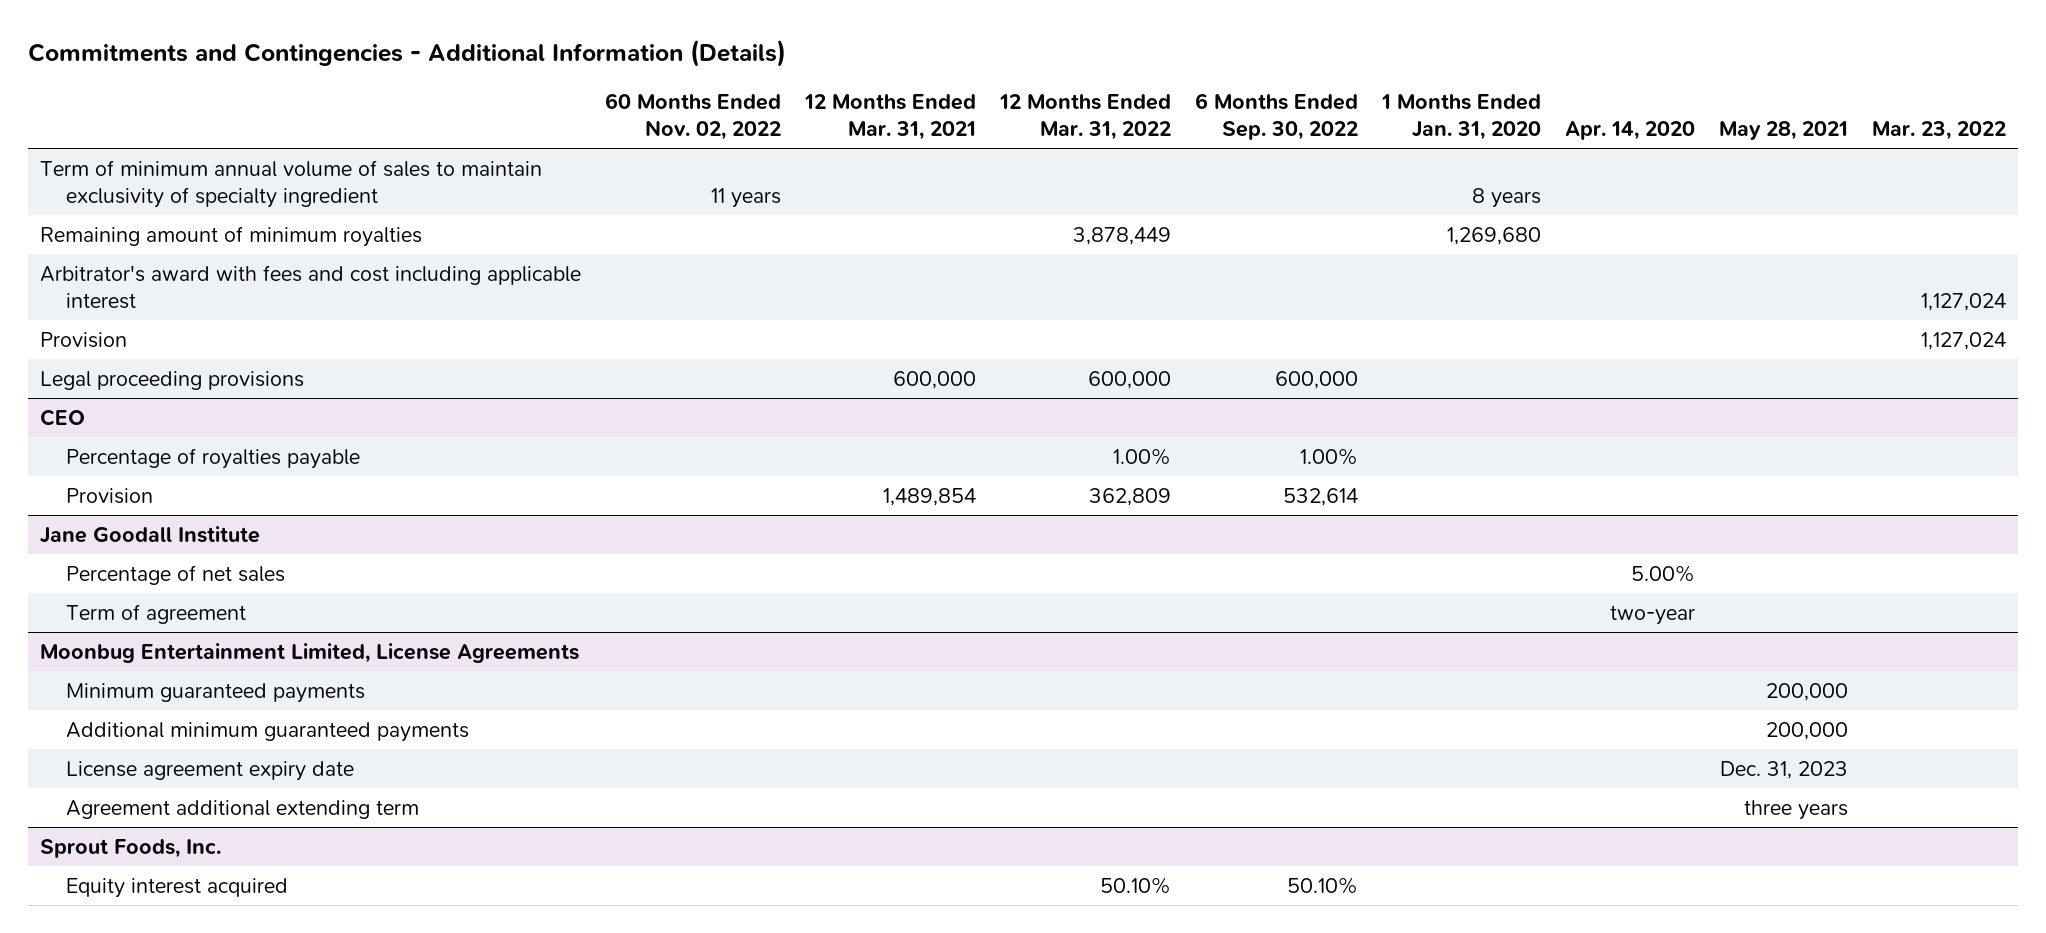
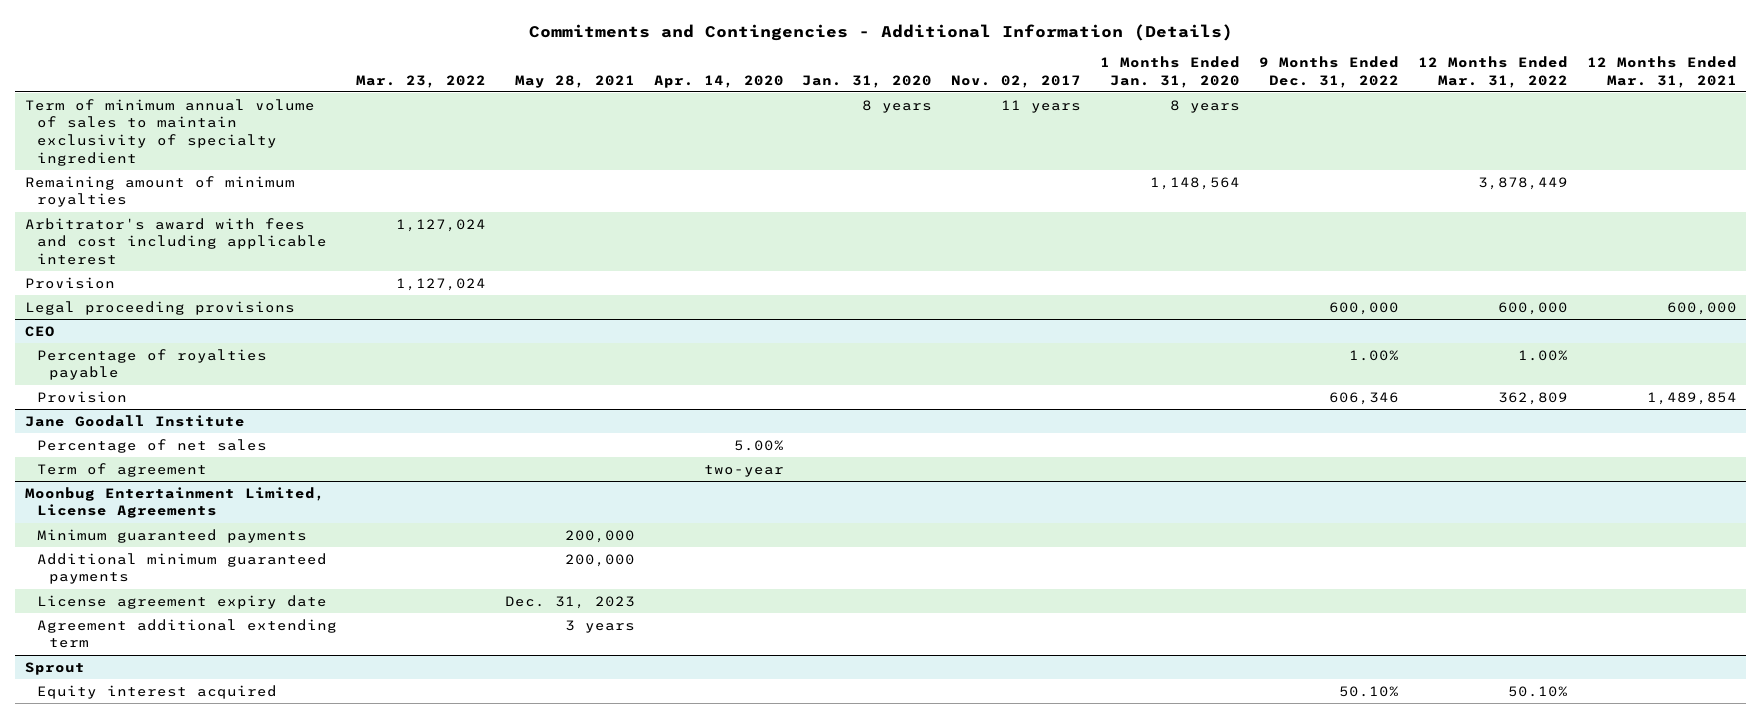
- | 60 Months Ended Nov. 02, 2022 | 12 Months Ended Mar. 31, 2021 | 12 Months Ended Mar. 31, 2022 | 6 Months Ended Sep. 30, 2022 | 1 Months Ended Jan. 31, 2020 | Apr. 14, 2020 | May 28, 2021 | Mar. 23, 2022
+ | Mar. 23, 2022 | May 28, 2021 | Apr. 14, 2020 | Jan. 31, 2020 | Nov. 02, 2017 | 1 Months Ended Jan. 31, 2020 | 9 Months Ended Dec. 31, 2022 | 12 Months Ended Mar. 31, 2022 | 12 Months Ended Mar. 31, 2021
- Remaining amount of minimum royalties | | | 3,878,449 | | 1,269,680 | | |
+ Remaining amount of minimum royalties | | | | | | 1,148,564 | | 3,878,449 |
@ Moonbug Entertainment Limited, License Agreements
- Agreement additional extending term | | | | | | | three years |
- Sprout Foods, Inc.
@ Moonbug Entertainment Limited, License Agreements
+ Agreement additional extending term | | 3 years | | | | | | |
+ Sprout

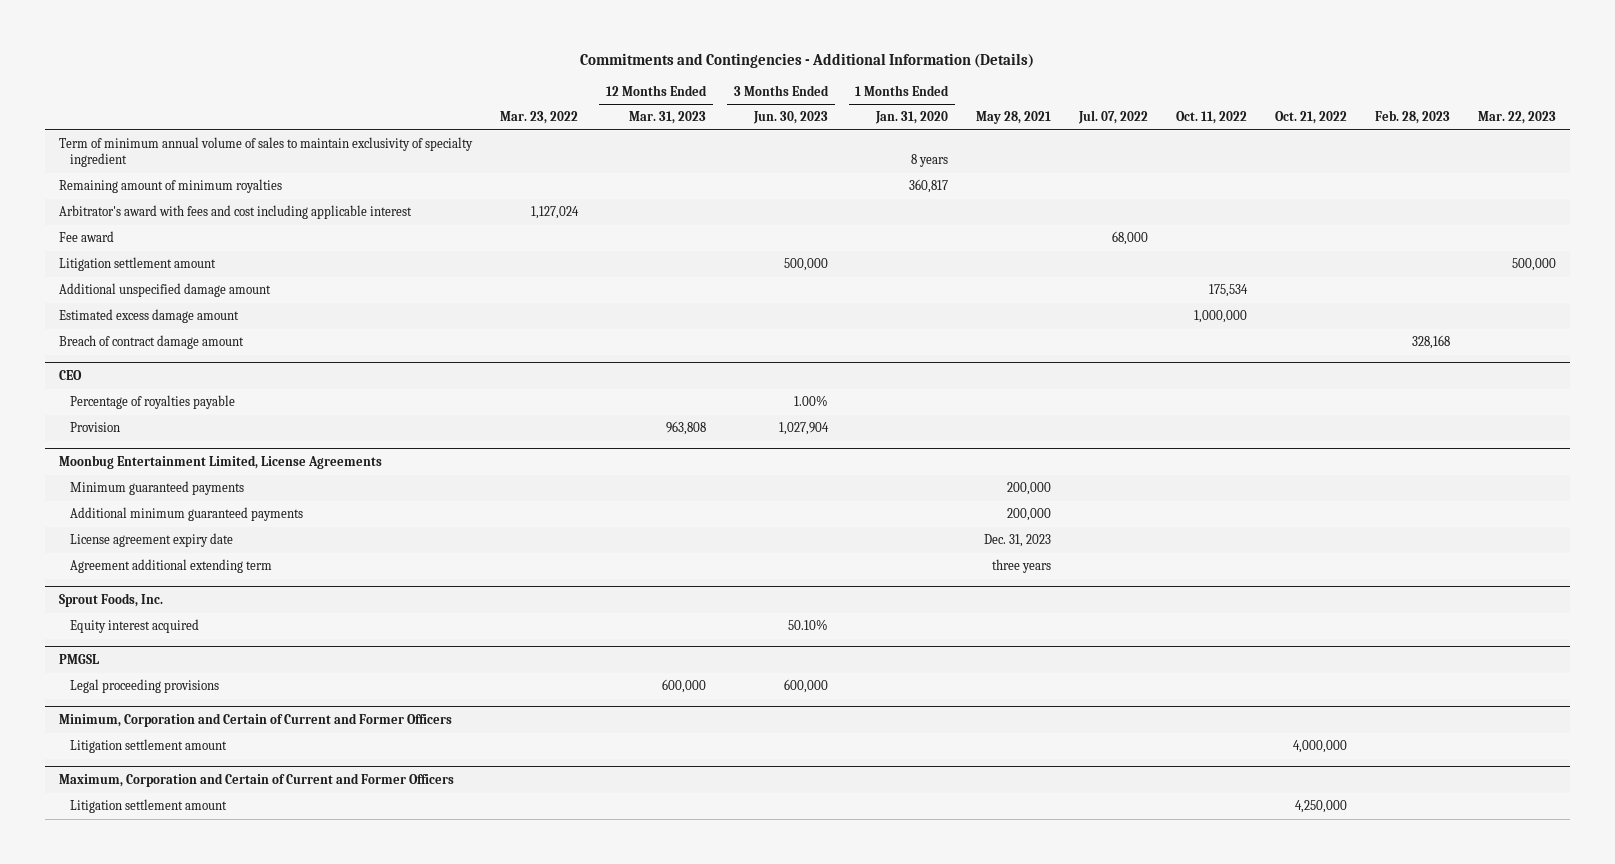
- | Mar. 23, 2022 | May 28, 2021 | Apr. 14, 2020 | Jan. 31, 2020 | Nov. 02, 2017 | 1 Months Ended Jan. 31, 2020 | 9 Months Ended Dec. 31, 2022 | 12 Months Ended Mar. 31, 2022 | 12 Months Ended Mar. 31, 2021
+ | Mar. 23, 2022 | 12 Months Ended Mar. 31, 2023 | 3 Months Ended Jun. 30, 2023 | 1 Months Ended Jan. 31, 2020 | May 28, 2021 | Jul. 07, 2022 | Oct. 11, 2022 | Oct. 21, 2022 | Feb. 28, 2023 | Mar. 22, 2023
- Remaining amount of minimum royalties | | | | | | 1,148,564 | | 3,878,449 |
+ Remaining amount of minimum royalties | | | | 360,817 | | | | | |
- Provision | 1,127,024 | | | | | | | |
- Legal proceeding provisions | | | | | | | 600,000 | 600,000 | 600,000
+ Fee award | | | | | | 68,000 | | | |
+ Litigation settlement amount | | | 500,000 | | | | | | | 500,000
+ Additional unspecified damage amount | | | | | | | 175,534 | | |
+ Estimated excess damage amount | | | | | | | 1,000,000 | | |
+ Breach of contract damage amount | | | | | | | | | 328,168 |
- Jane Goodall Institute
- Percentage of net sales | | | 5.00% | | | | | |
- Term of agreement | | | two-year | | | | | |
@ Moonbug Entertainment Limited, License Agreements
- Agreement additional extending term | | 3 years | | | | | | |
- Sprout
@ Moonbug Entertainment Limited, License Agreements
+ Agreement additional extending term | | | | | three years | | | | |
+ Sprout Foods, Inc.
+ PMGSL
+ Legal proceeding provisions | | 600,000 | 600,000 | | | | | | |
+ Minimum, Corporation and Certain of Current and Former Officers
+ Litigation settlement amount | | | | | | | | 4,000,000 | |
+ Maximum, Corporation and Certain of Current and Former Officers
+ Litigation settlement amount | | | | | | | | 4,250,000 | |

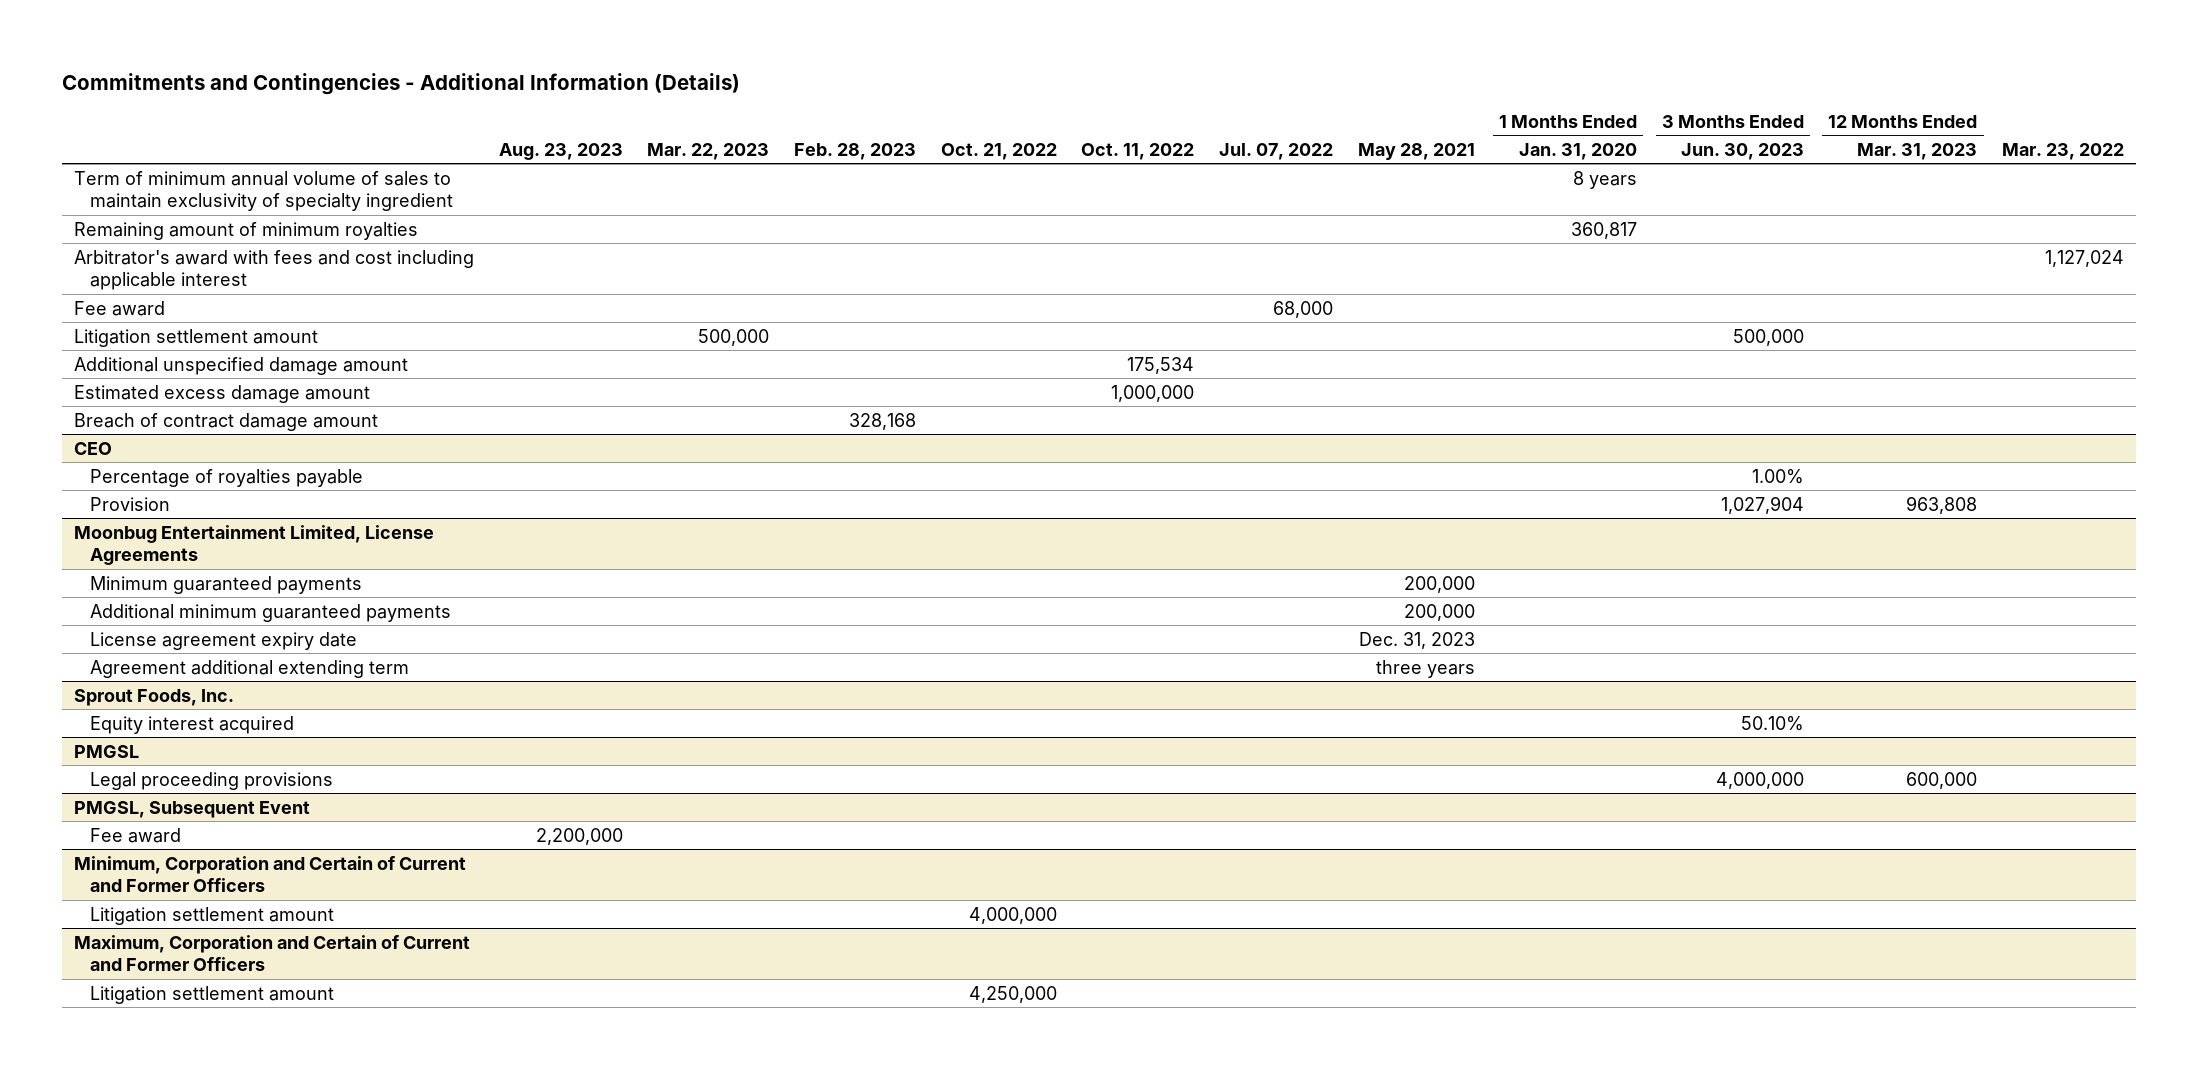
- | Mar. 23, 2022 | 12 Months Ended Mar. 31, 2023 | 3 Months Ended Jun. 30, 2023 | 1 Months Ended Jan. 31, 2020 | May 28, 2021 | Jul. 07, 2022 | Oct. 11, 2022 | Oct. 21, 2022 | Feb. 28, 2023 | Mar. 22, 2023
+ | Aug. 23, 2023 | Mar. 22, 2023 | Feb. 28, 2023 | Oct. 21, 2022 | Oct. 11, 2022 | Jul. 07, 2022 | May 28, 2021 | 1 Months Ended Jan. 31, 2020 | 3 Months Ended Jun. 30, 2023 | 12 Months Ended Mar. 31, 2023 | Mar. 23, 2022
@ PMGSL
- Legal proceeding provisions | | 600,000 | 600,000 | | | | | | |
+ Legal proceeding provisions | | | | | | | | | 4,000,000 | 600,000 |
+ PMGSL, Subsequent Event
+ Fee award | 2,200,000 | | | | | | | | | |

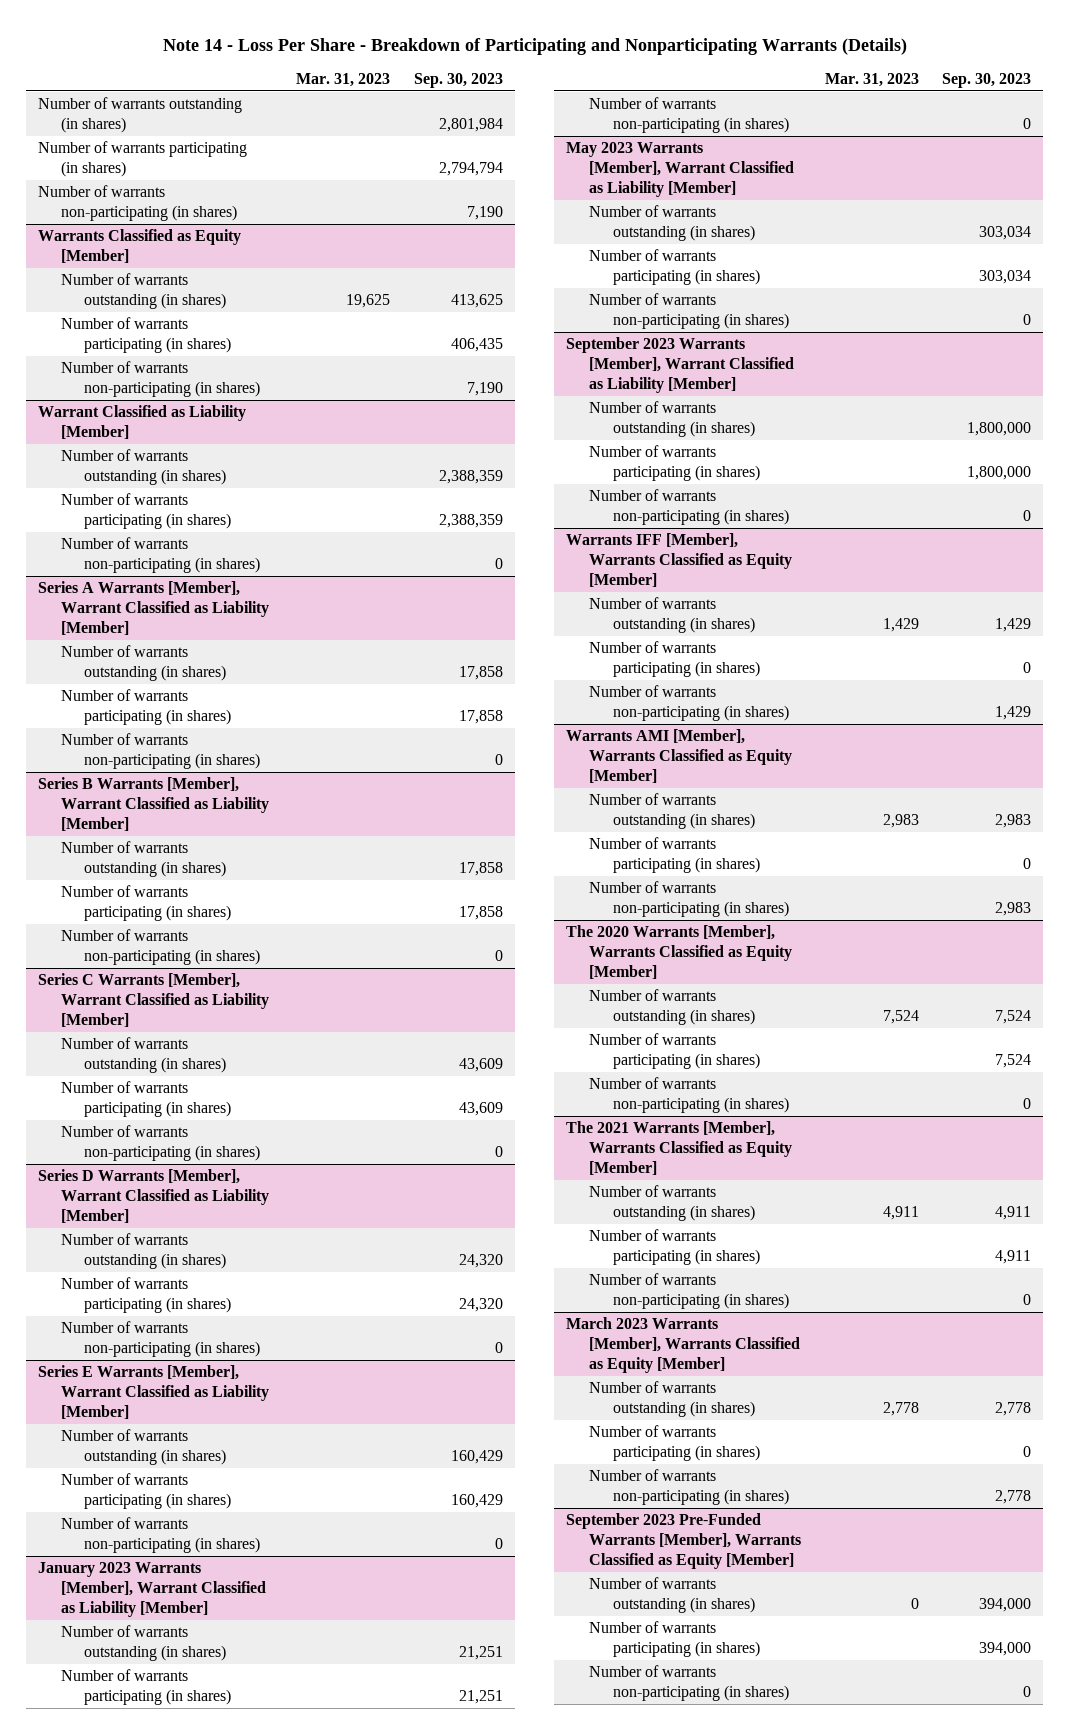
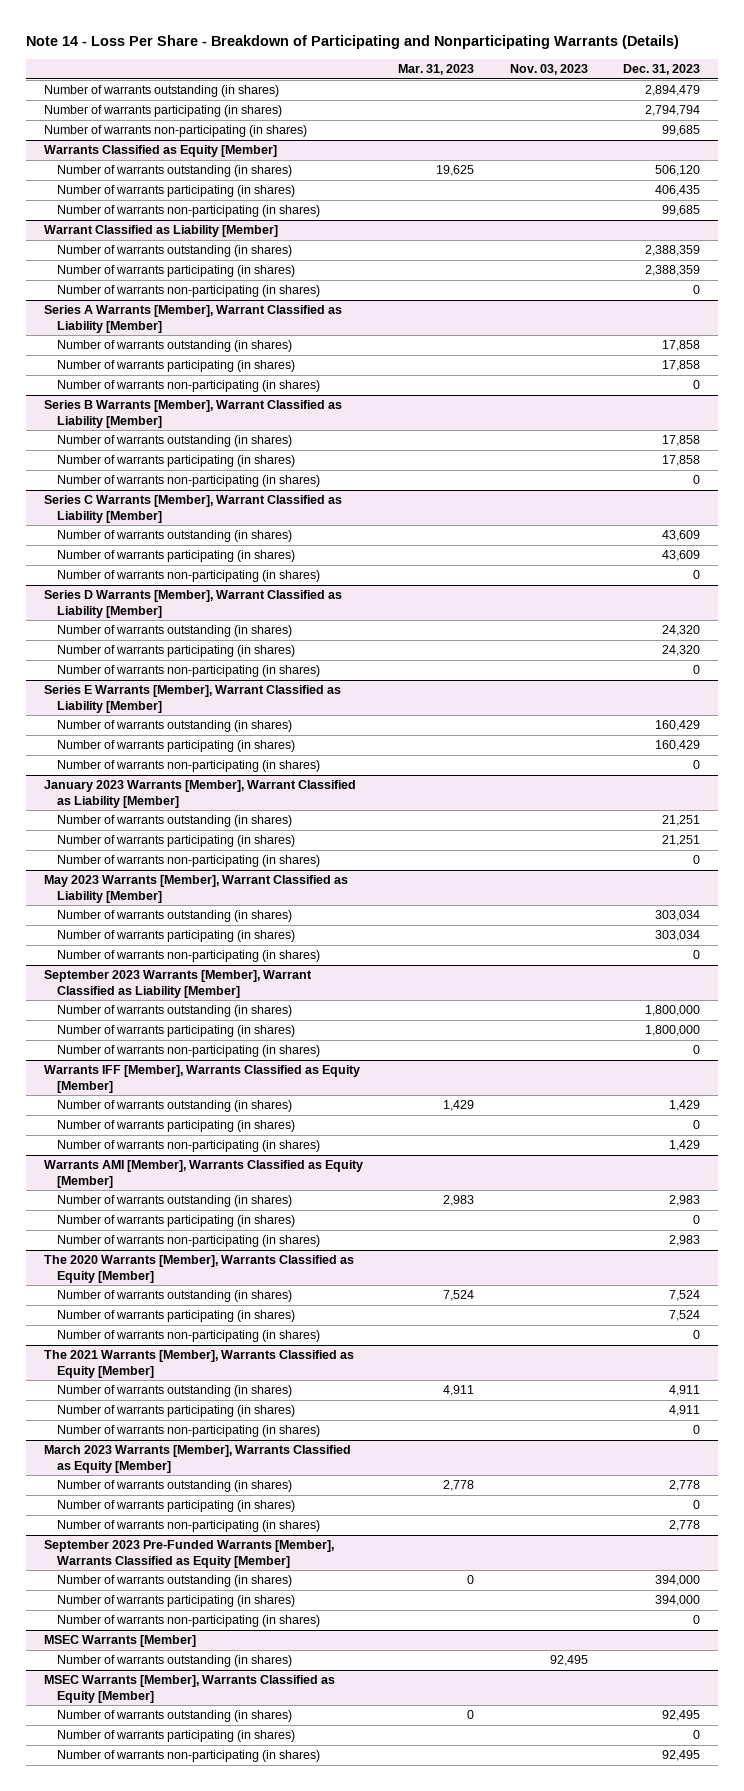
- | Mar. 31, 2023 | Sep. 30, 2023
+ | Mar. 31, 2023 | Nov. 03, 2023 | Dec. 31, 2023
+ MSEC Warrants [Member]
+ Number of warrants outstanding (in shares) | | 92,495 |
+ MSEC Warrants [Member], Warrants Classified as Equity [Member]
+ Number of warrants outstanding (in shares) | 0 | | 92,495
+ Number of warrants participating (in shares) | | | 0
+ Number of warrants non-participating (in shares) | | | 92,495

